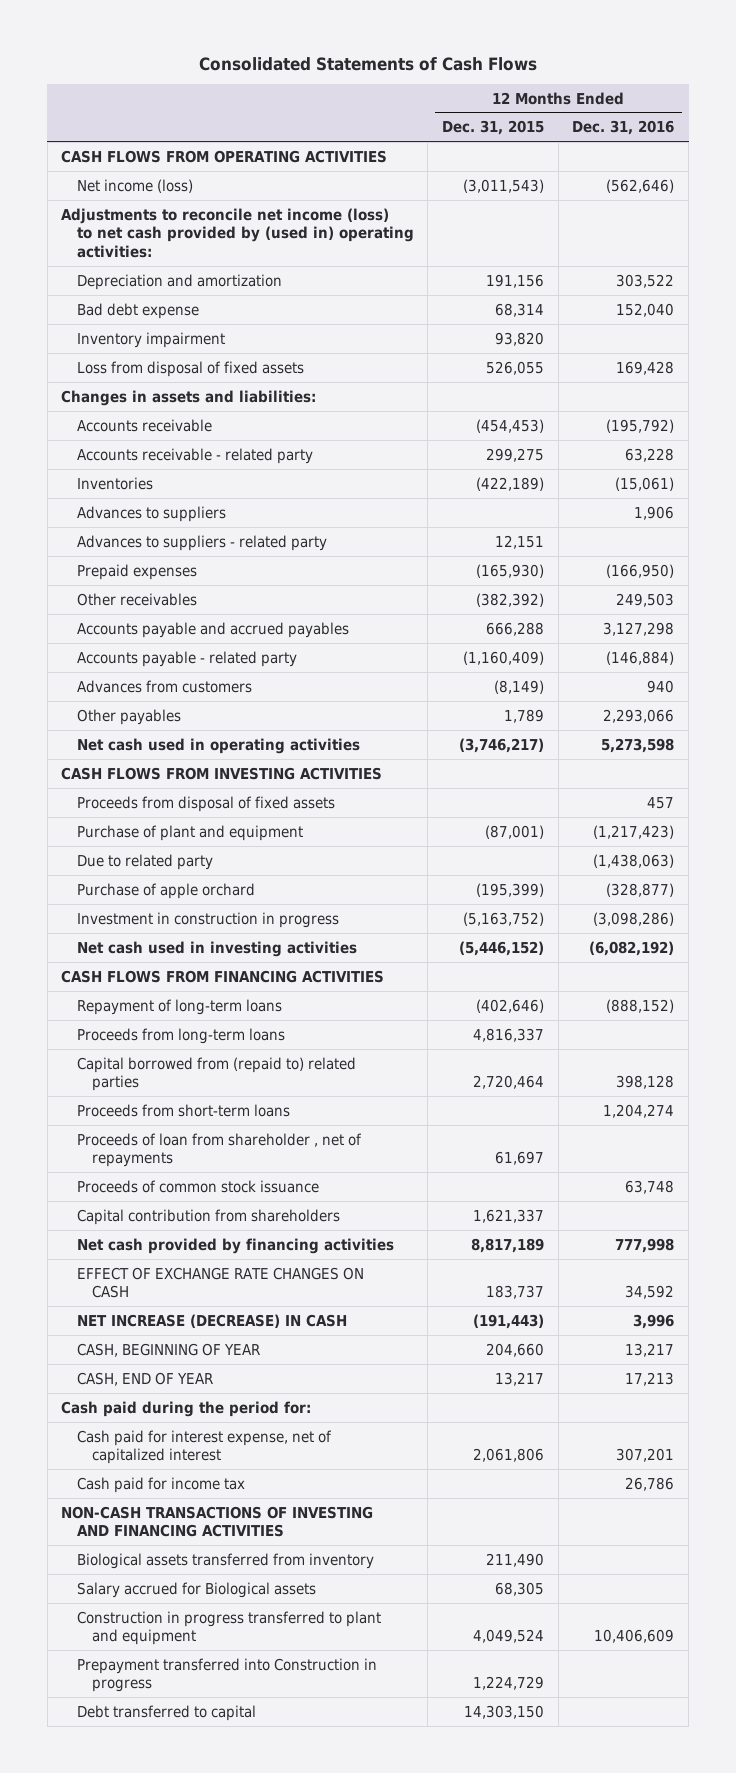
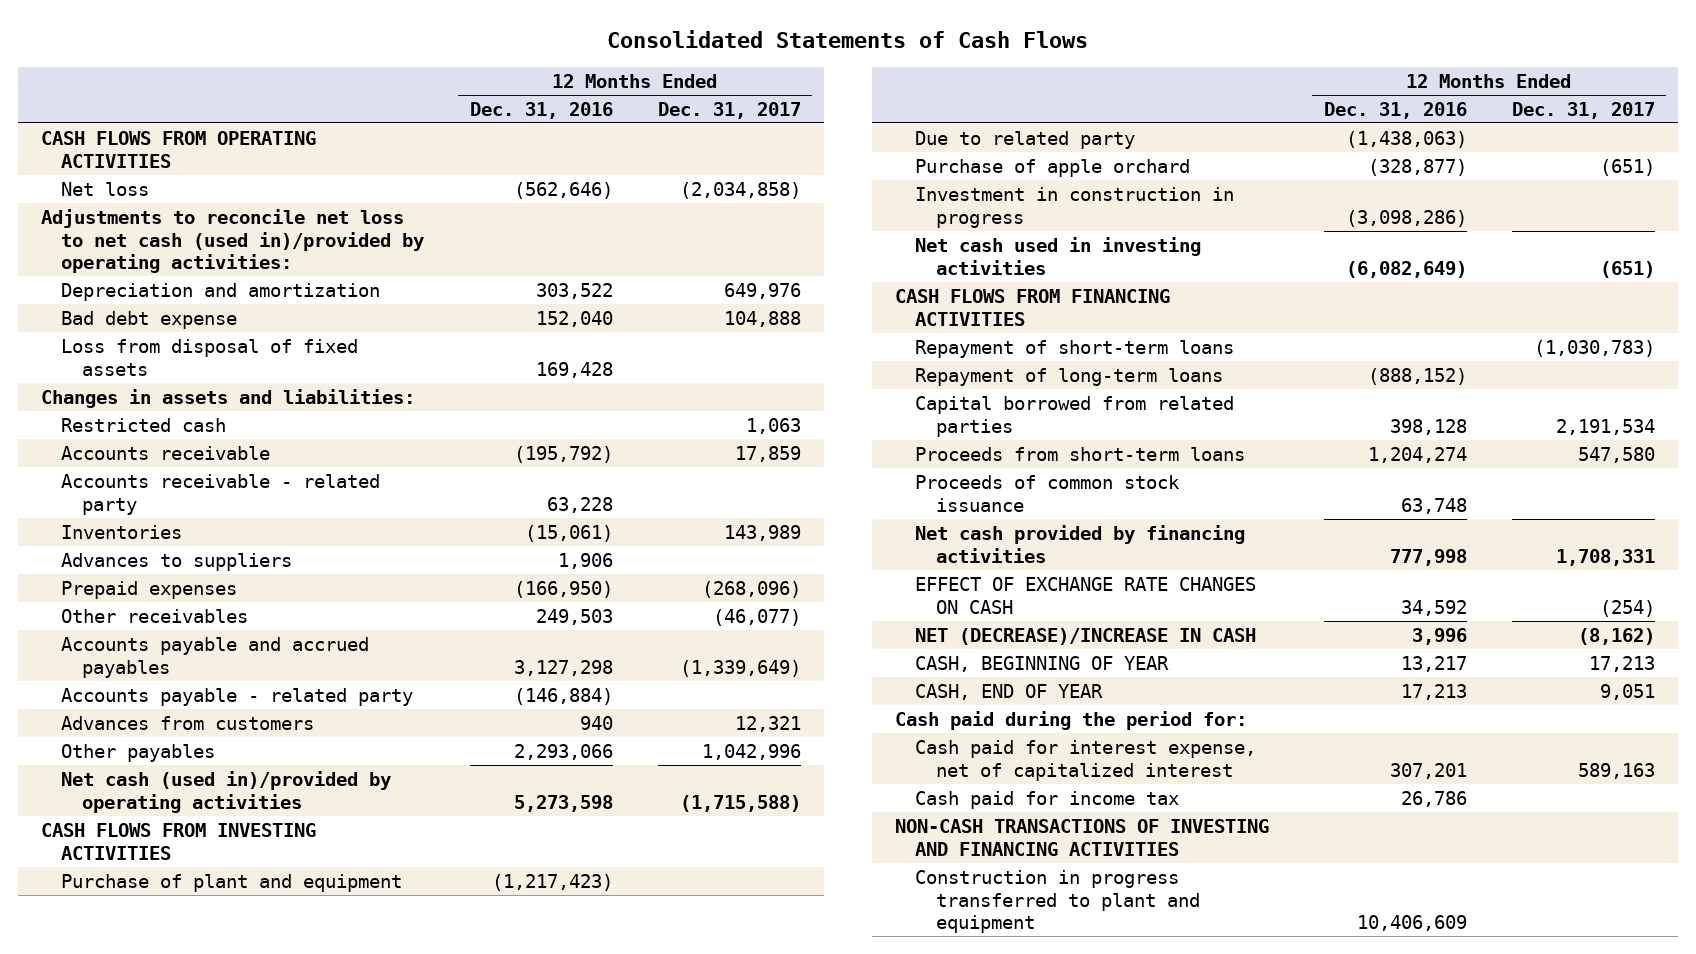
- | 12 Months Ended Dec. 31, 2015 | 12 Months Ended Dec. 31, 2016
+ | 12 Months Ended Dec. 31, 2016 | 12 Months Ended Dec. 31, 2017
- Net income (loss) | (3,011,543) | (562,646)
- Adjustments to reconcile net income (loss) to net cash provided by (used in) operating activities:
+ Net loss | (562,646) | (2,034,858)
+ Adjustments to reconcile net loss to net cash (used in)/provided by operating activities:
- Inventory impairment | 93,820 |
+ Restricted cash | | 1,063
- Advances to suppliers - related party | 12,151 |
- Net cash used in operating activities | (3,746,217) | 5,273,598
+ Net cash (used in)/provided by operating activities | 5,273,598 | (1,715,588)
- Proceeds from disposal of fixed assets | | 457
- Net cash used in investing activities | (5,446,152) | (6,082,192)
+ Net cash used in investing activities | (6,082,649) | (651)
+ Repayment of short-term loans | | (1,030,783)
- Proceeds from long-term loans | 4,816,337 |
- Capital borrowed from (repaid to) related parties | 2,720,464 | 398,128
+ Capital borrowed from related parties | 398,128 | 2,191,534
- Proceeds of loan from shareholder , net of repayments | 61,697 |
- Capital contribution from shareholders | 1,621,337 |
- NET INCREASE (DECREASE) IN CASH | (191,443) | 3,996
+ NET (DECREASE)/INCREASE IN CASH | 3,996 | (8,162)
- Biological assets transferred from inventory | 211,490 |
- Salary accrued for Biological assets | 68,305 |
- Prepayment transferred into Construction in progress | 1,224,729 |
- Debt transferred to capital | 14,303,150 |

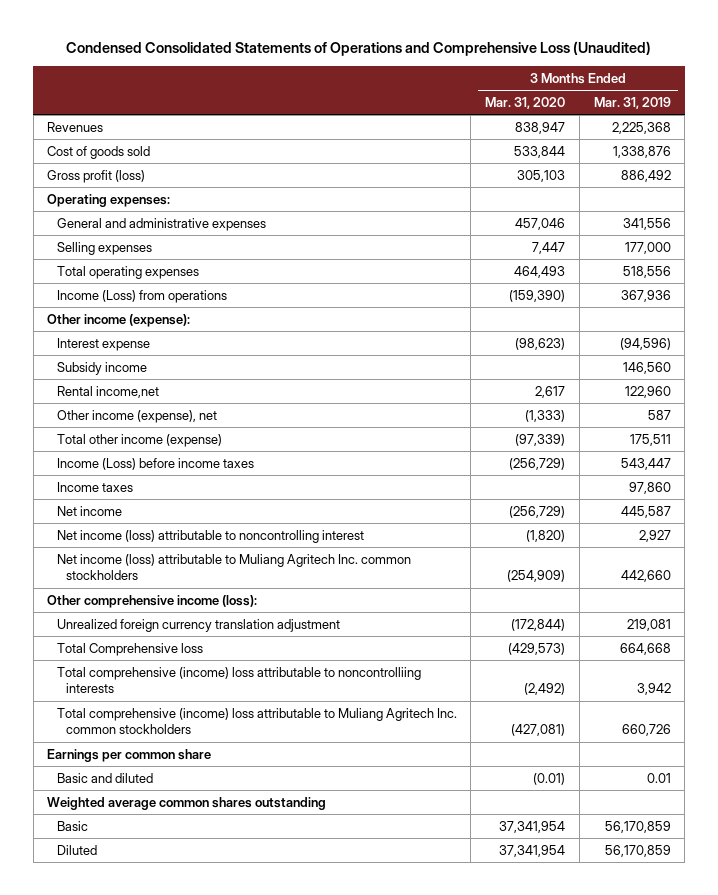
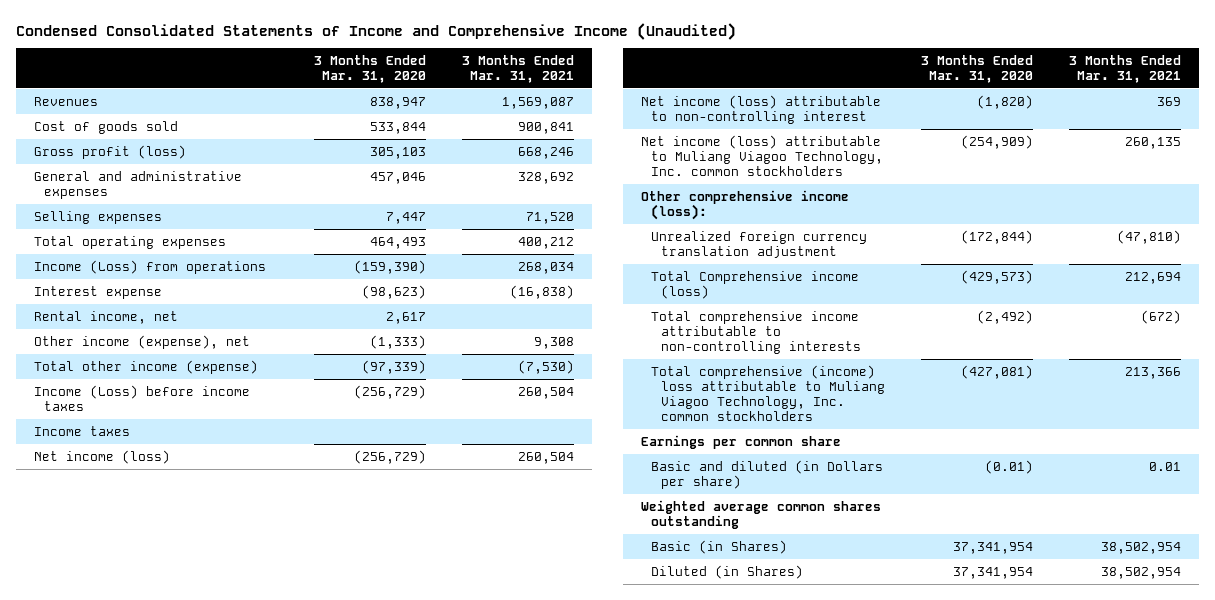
- Condensed Consolidated Statements of Operations and Comprehensive Loss (Unaudited)
+ Condensed Consolidated Statements of Income and Comprehensive Income (Unaudited)
- | 3 Months Ended Mar. 31, 2020 | 3 Months Ended Mar. 31, 2019
+ | 3 Months Ended Mar. 31, 2020 | 3 Months Ended Mar. 31, 2021
- Operating expenses:
- Other income (expense):
- Subsidy income | | 146,560
- Rental income,net | 2,617 | 122,960
+ Rental income, net | 2,617 |
- Net income | (256,729) | 445,587
- Net income (loss) attributable to noncontrolling interest | (1,820) | 2,927
- Net income (loss) attributable to Muliang Agritech Inc. common stockholders | (254,909) | 442,660
+ Net income (loss) | (256,729) | 260,504
+ Net income (loss) attributable to non-controlling interest | (1,820) | 369
+ Net income (loss) attributable to Muliang Viagoo Technology, Inc. common stockholders | (254,909) | 260,135
- Total Comprehensive loss | (429,573) | 664,668
- Total comprehensive (income) loss attributable to noncontrolliing interests | (2,492) | 3,942
- Total comprehensive (income) loss attributable to Muliang Agritech Inc. common stockholders | (427,081) | 660,726
+ Total Comprehensive income (loss) | (429,573) | 212,694
+ Total comprehensive income attributable to non-controlling interests | (2,492) | (672)
+ Total comprehensive (income) loss attributable to Muliang Viagoo Technology, Inc. common stockholders | (427,081) | 213,366
- Basic and diluted | (0.01) | 0.01
+ Basic and diluted (in Dollars per share) | (0.01) | 0.01
- Basic | 37,341,954 | 56,170,859
- Diluted | 37,341,954 | 56,170,859
+ Basic (in Shares) | 37,341,954 | 38,502,954
+ Diluted (in Shares) | 37,341,954 | 38,502,954

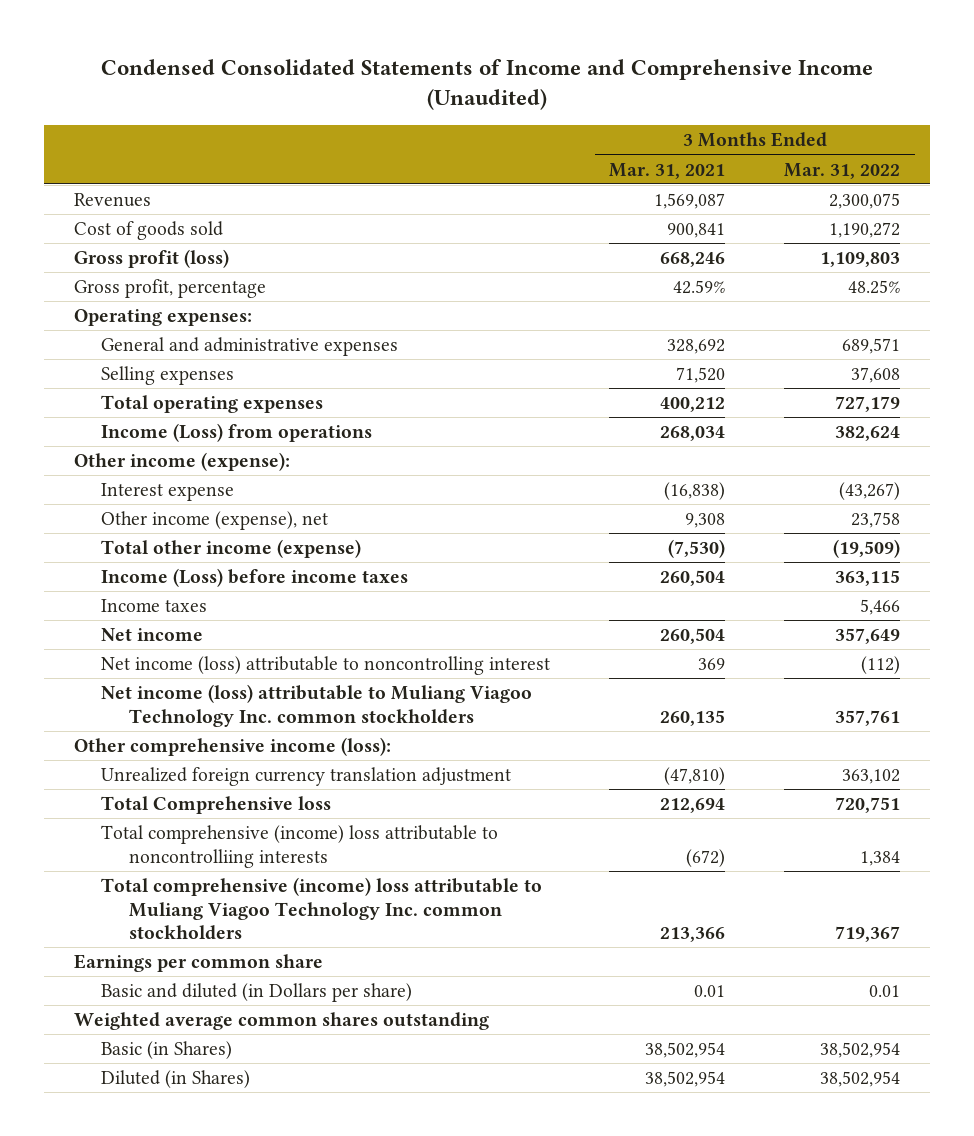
- | 3 Months Ended Mar. 31, 2020 | 3 Months Ended Mar. 31, 2021
+ | 3 Months Ended Mar. 31, 2021 | 3 Months Ended Mar. 31, 2022
+ Gross profit, percentage | 42.59% | 48.25%
+ Operating expenses:
+ Other income (expense):
- Rental income, net | 2,617 |
- Net income (loss) | (256,729) | 260,504
- Net income (loss) attributable to non-controlling interest | (1,820) | 369
- Net income (loss) attributable to Muliang Viagoo Technology, Inc. common stockholders | (254,909) | 260,135
+ Net income | 260,504 | 357,649
+ Net income (loss) attributable to noncontrolling interest | 369 | (112)
+ Net income (loss) attributable to Muliang Viagoo Technology Inc. common stockholders | 260,135 | 357,761
- Total Comprehensive income (loss) | (429,573) | 212,694
- Total comprehensive income attributable to non-controlling interests | (2,492) | (672)
- Total comprehensive (income) loss attributable to Muliang Viagoo Technology, Inc. common stockholders | (427,081) | 213,366
+ Total Comprehensive loss | 212,694 | 720,751
+ Total comprehensive (income) loss attributable to noncontrolliing interests | (672) | 1,384
+ Total comprehensive (income) loss attributable to Muliang Viagoo Technology Inc. common stockholders | 213,366 | 719,367

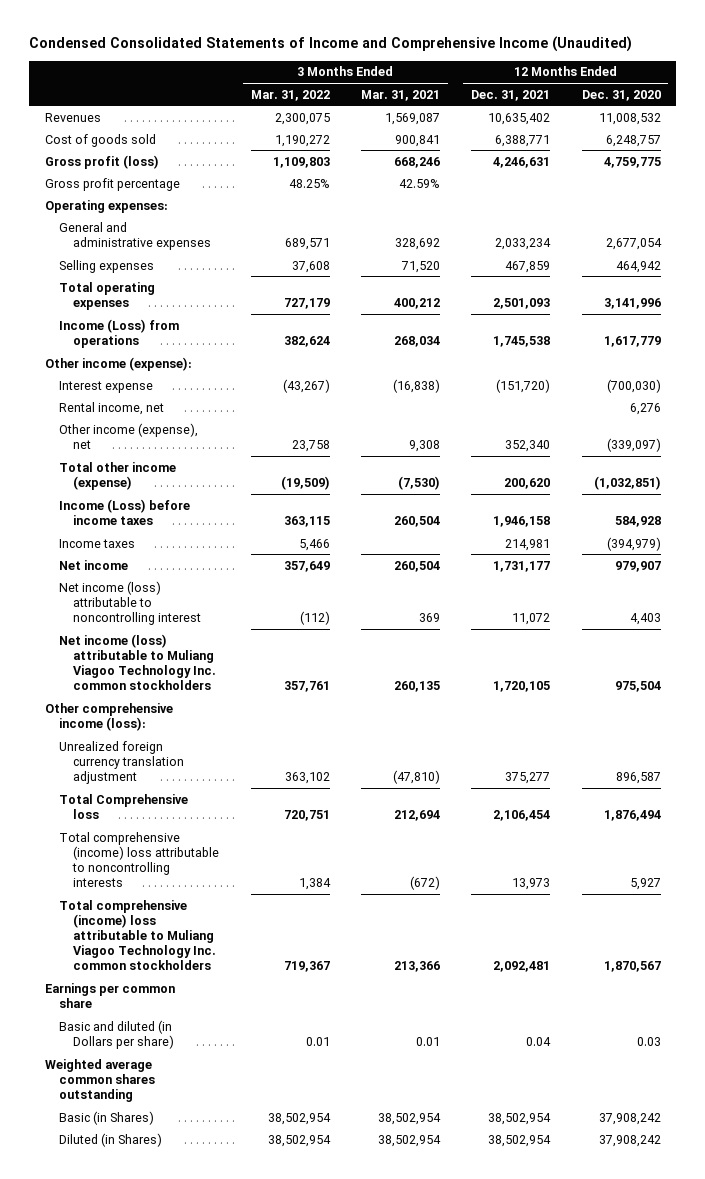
- | 3 Months Ended Mar. 31, 2021 | 3 Months Ended Mar. 31, 2022
+ | 3 Months Ended Mar. 31, 2022 | 3 Months Ended Mar. 31, 2021 | 12 Months Ended Dec. 31, 2021 | 12 Months Ended Dec. 31, 2020
- Gross profit, percentage | 42.59% | 48.25%
+ Gross profit percentage | 48.25% | 42.59% | |
+ Rental income, net | | | | 6,276
- Total comprehensive (income) loss attributable to noncontrolliing interests | (672) | 1,384
+ Total comprehensive (income) loss attributable to noncontrolling interests | 1,384 | (672) | 13,973 | 5,927

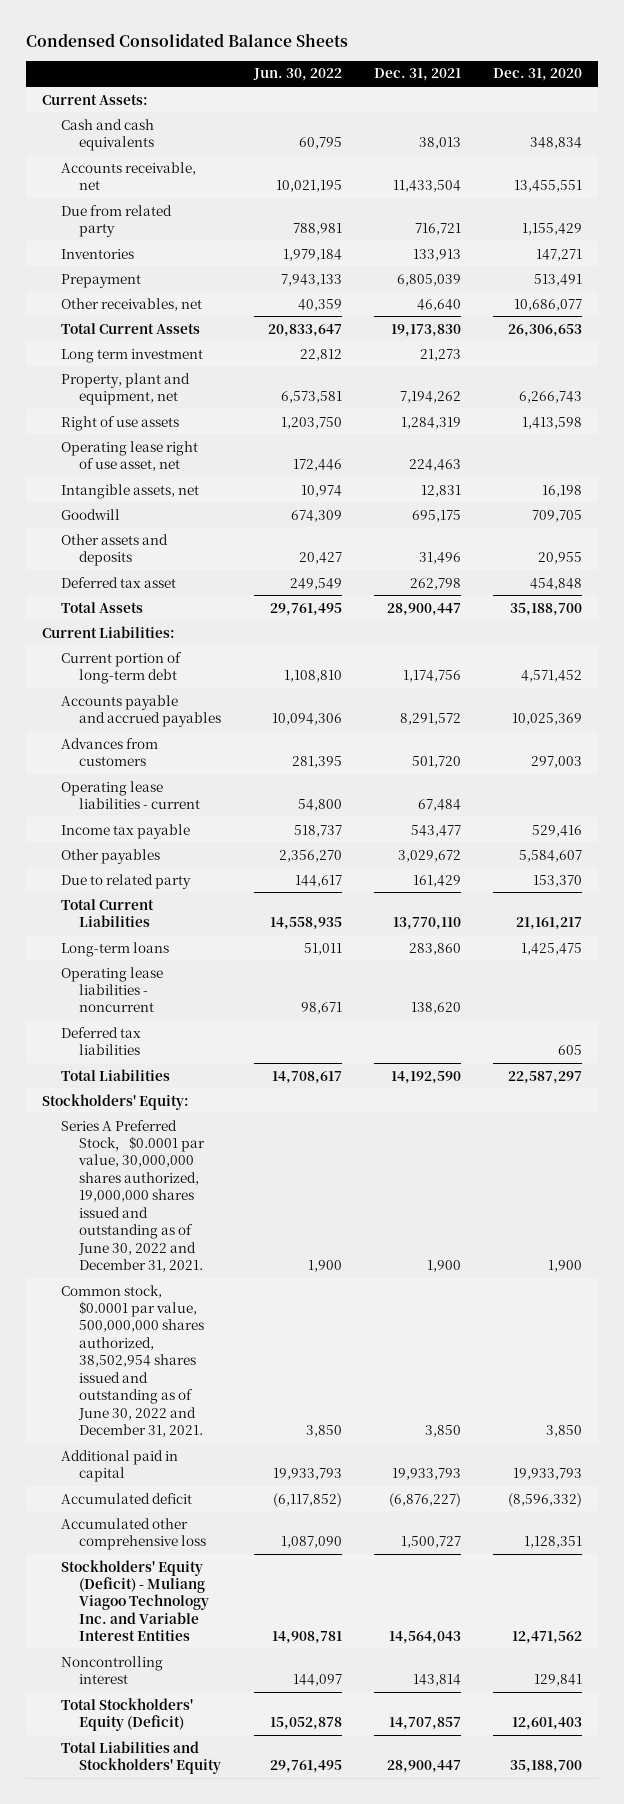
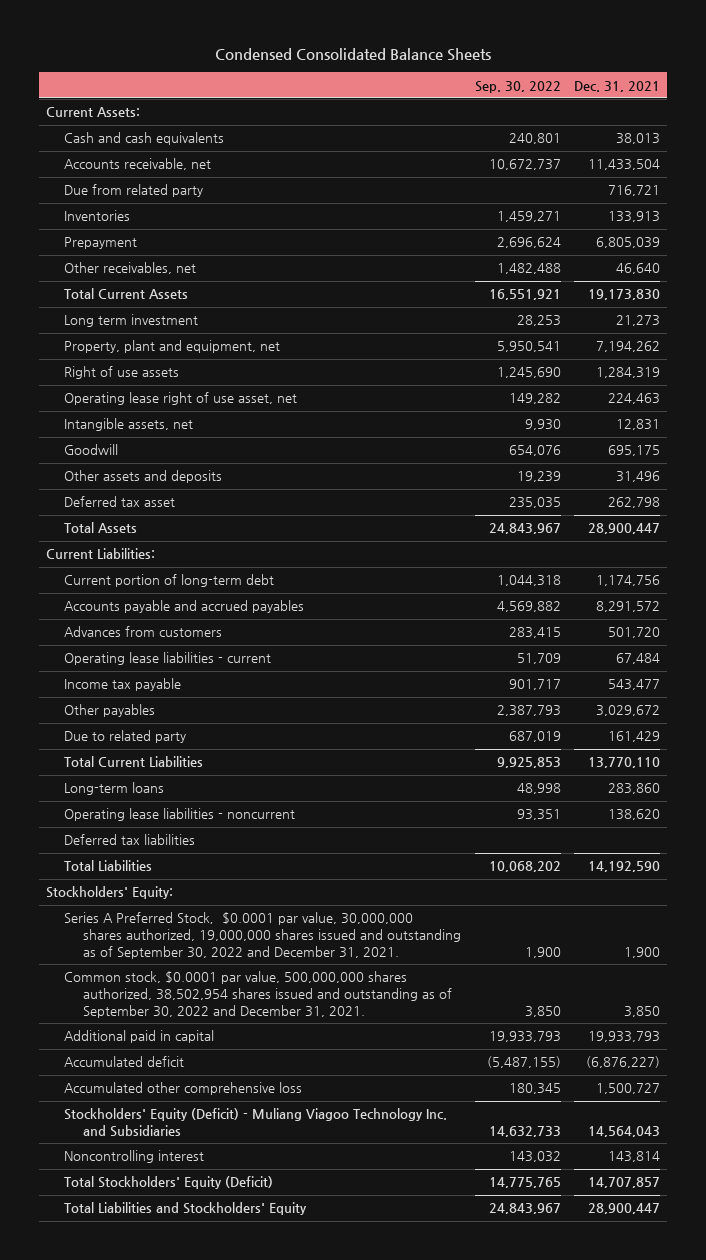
- | Jun. 30, 2022 | Dec. 31, 2021 | Dec. 31, 2020
+ | Sep. 30, 2022 | Dec. 31, 2021
- Series A Preferred Stock，$0.0001 par value, 30,000,000 shares authorized, 19,000,000 shares issued and outstanding as of June 30, 2022 and December 31, 2021. | 1,900 | 1,900 | 1,900
- Common stock, $0.0001 par value, 500,000,000 shares authorized, 38,502,954 shares issued and outstanding as of June 30, 2022 and December 31, 2021. | 3,850 | 3,850 | 3,850
+ Series A Preferred Stock，$0.0001 par value, 30,000,000 shares authorized, 19,000,000 shares issued and outstanding as of September 30, 2022 and December 31, 2021. | 1,900 | 1,900
+ Common stock, $0.0001 par value, 500,000,000 shares authorized, 38,502,954 shares issued and outstanding as of September 30, 2022 and December 31, 2021. | 3,850 | 3,850
- Stockholders' Equity (Deficit) - Muliang Viagoo Technology Inc. and Variable Interest Entities | 14,908,781 | 14,564,043 | 12,471,562
+ Stockholders' Equity (Deficit) - Muliang Viagoo Technology Inc. and Subsidiaries | 14,632,733 | 14,564,043

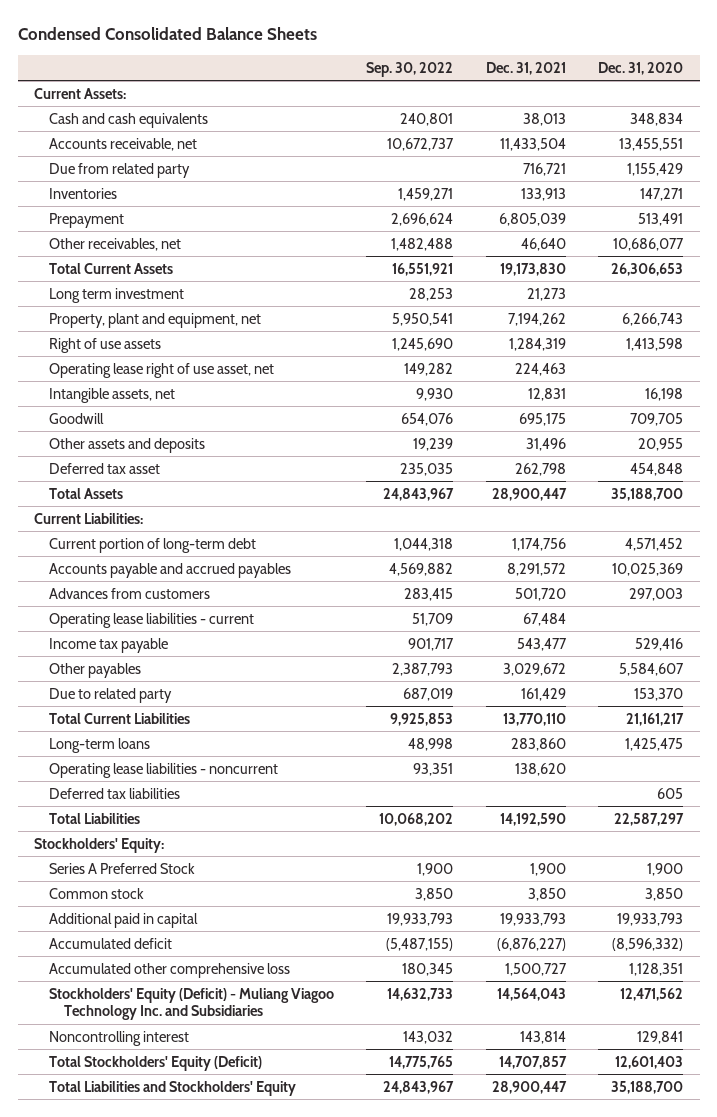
- | Sep. 30, 2022 | Dec. 31, 2021
+ | Sep. 30, 2022 | Dec. 31, 2021 | Dec. 31, 2020
- Series A Preferred Stock，$0.0001 par value, 30,000,000 shares authorized, 19,000,000 shares issued and outstanding as of September 30, 2022 and December 31, 2021. | 1,900 | 1,900
- Common stock, $0.0001 par value, 500,000,000 shares authorized, 38,502,954 shares issued and outstanding as of September 30, 2022 and December 31, 2021. | 3,850 | 3,850
+ Series A Preferred Stock | 1,900 | 1,900 | 1,900
+ Common stock | 3,850 | 3,850 | 3,850

